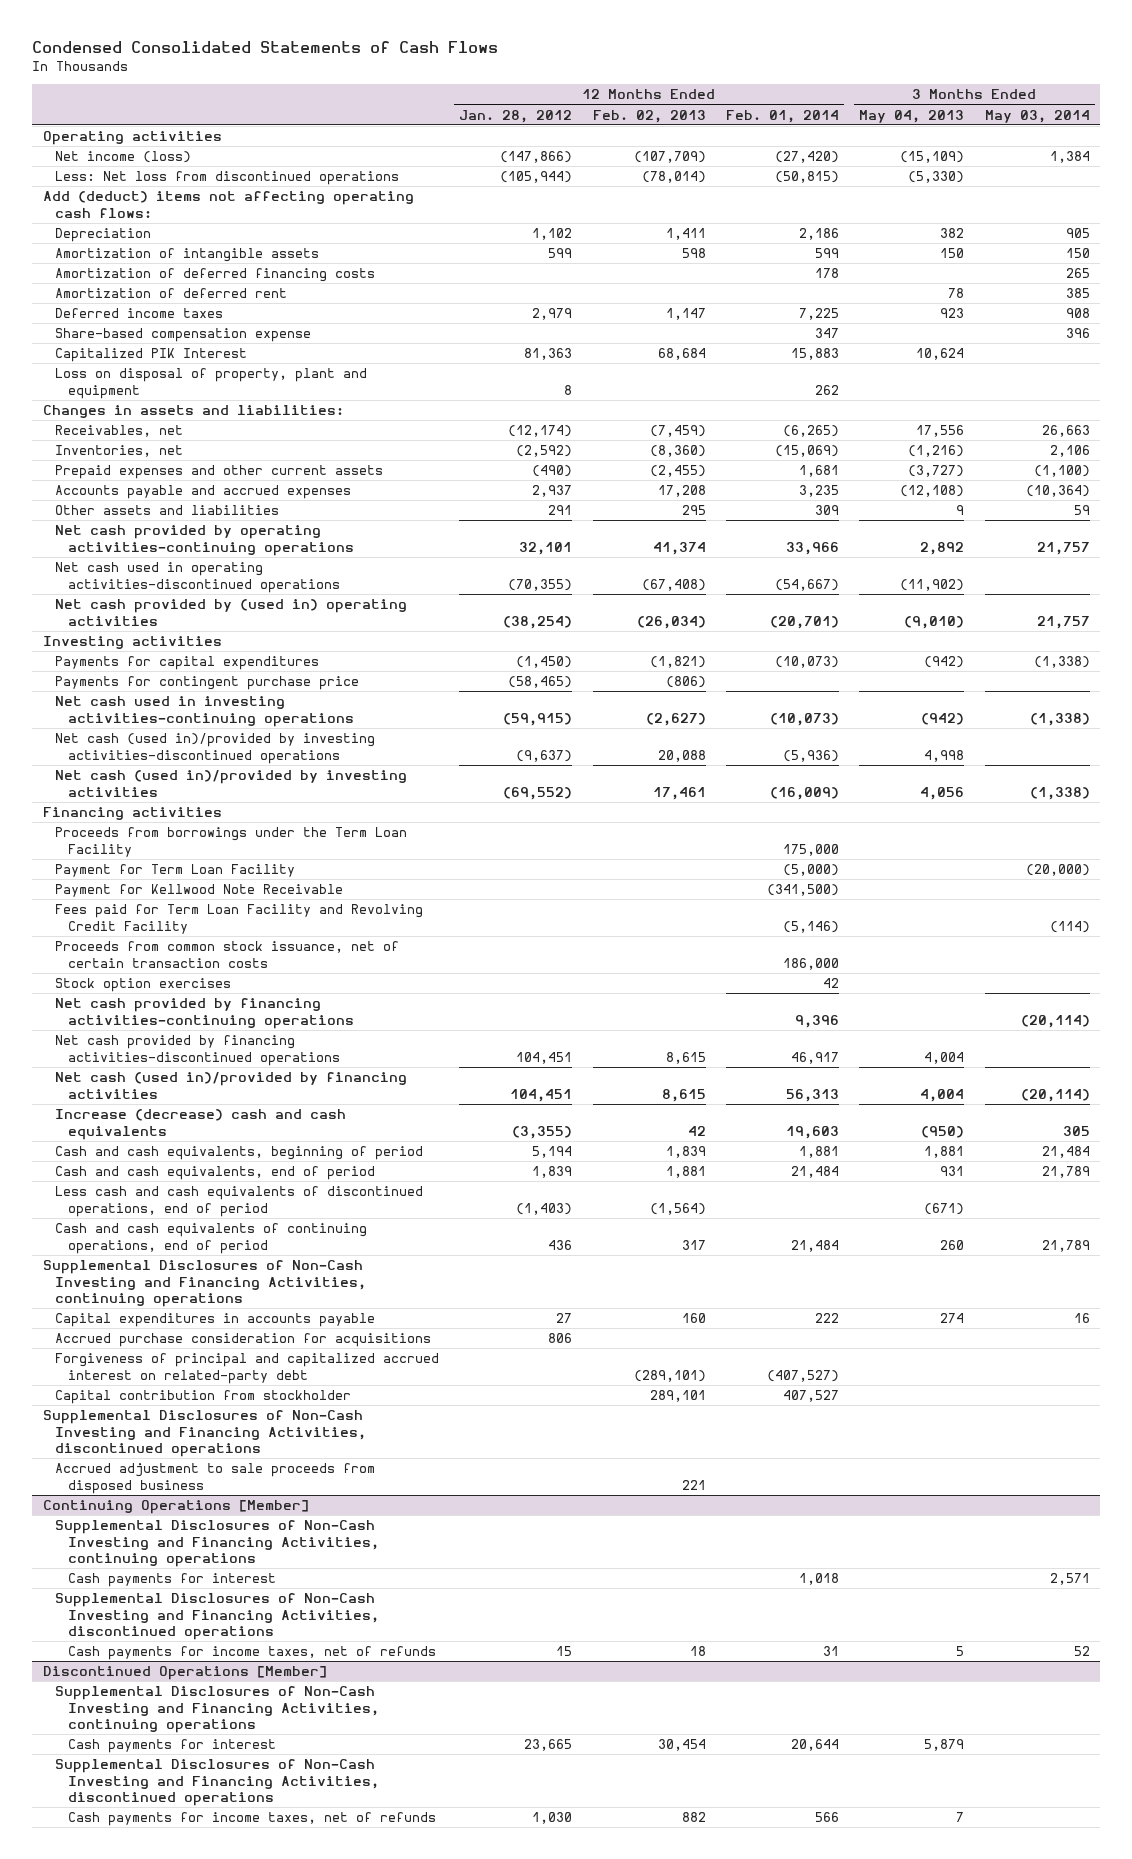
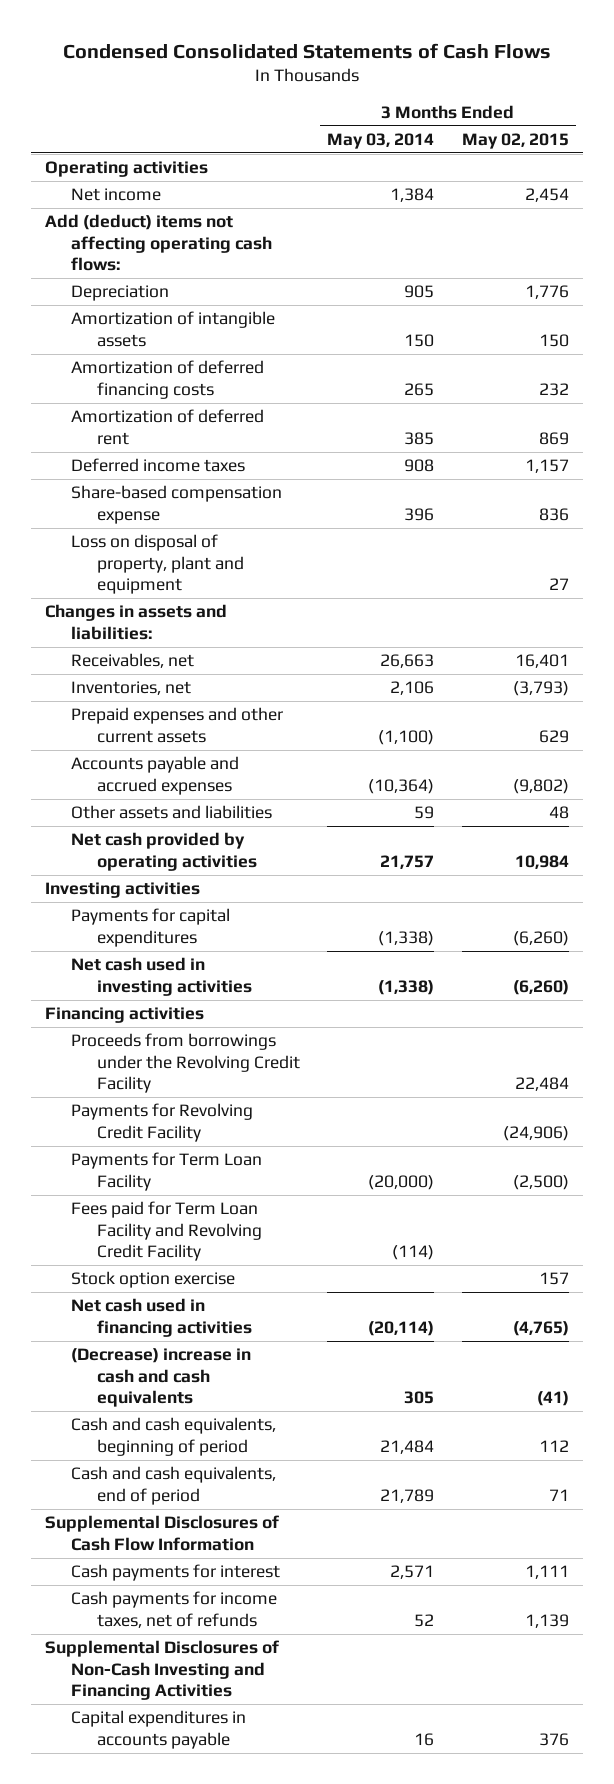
- | 12 Months Ended Jan. 28, 2012 | 12 Months Ended Feb. 02, 2013 | 12 Months Ended Feb. 01, 2014 | 3 Months Ended May 04, 2013 | 3 Months Ended May 03, 2014
+ | 3 Months Ended May 03, 2014 | 3 Months Ended May 02, 2015
- Net income (loss) | (147,866) | (107,709) | (27,420) | (15,109) | 1,384
- Less: Net loss from discontinued operations | (105,944) | (78,014) | (50,815) | (5,330) |
+ Net income | 1,384 | 2,454
- Capitalized PIK Interest | 81,363 | 68,684 | 15,883 | 10,624 |
- Net cash provided by operating activities-continuing operations | 32,101 | 41,374 | 33,966 | 2,892 | 21,757
- Net cash used in operating activities-discontinued operations | (70,355) | (67,408) | (54,667) | (11,902) |
- Net cash provided by (used in) operating activities | (38,254) | (26,034) | (20,701) | (9,010) | 21,757
+ Net cash provided by operating activities | 21,757 | 10,984
- Payments for contingent purchase price | (58,465) | (806) | | |
- Net cash used in investing activities-continuing operations | (59,915) | (2,627) | (10,073) | (942) | (1,338)
- Net cash (used in)/provided by investing activities-discontinued operations | (9,637) | 20,088 | (5,936) | 4,998 |
- Net cash (used in)/provided by investing activities | (69,552) | 17,461 | (16,009) | 4,056 | (1,338)
+ Net cash used in investing activities | (1,338) | (6,260)
- Proceeds from borrowings under the Term Loan Facility | | | 175,000 | |
- Payment for Term Loan Facility | | | (5,000) | | (20,000)
- Payment for Kellwood Note Receivable | | | (341,500) | |
+ Proceeds from borrowings under the Revolving Credit Facility | | 22,484
+ Payments for Revolving Credit Facility | | (24,906)
+ Payments for Term Loan Facility | (20,000) | (2,500)
- Proceeds from common stock issuance, net of certain transaction costs | | | 186,000 | |
- Stock option exercises | | | 42 | |
- Net cash provided by financing activities-continuing operations | | | 9,396 | | (20,114)
- Net cash provided by financing activities-discontinued operations | 104,451 | 8,615 | 46,917 | 4,004 |
- Net cash (used in)/provided by financing activities | 104,451 | 8,615 | 56,313 | 4,004 | (20,114)
- Increase (decrease) cash and cash equivalents | (3,355) | 42 | 19,603 | (950) | 305
+ Stock option exercise | | 157
+ Net cash used in financing activities | (20,114) | (4,765)
+ (Decrease) increase in cash and cash equivalents | 305 | (41)
- Less cash and cash equivalents of discontinued operations, end of period | (1,403) | (1,564) | | (671) |
- Cash and cash equivalents of continuing operations, end of period | 436 | 317 | 21,484 | 260 | 21,789
- Supplemental Disclosures of Non-Cash Investing and Financing Activities, continuing operations
- Accrued purchase consideration for acquisitions | 806 | | | |
- Forgiveness of principal and capitalized accrued interest on related-party debt | | (289,101) | (407,527) | |
- Capital contribution from stockholder | | 289,101 | 407,527 | |
- Supplemental Disclosures of Non-Cash Investing and Financing Activities, discontinued operations
- Accrued adjustment to sale proceeds from disposed business | | 221 | | |
- Continuing Operations [Member]
- Supplemental Disclosures of Non-Cash Investing and Financing Activities, continuing operations
+ Supplemental Disclosures of Cash Flow Information
- Supplemental Disclosures of Non-Cash Investing and Financing Activities, discontinued operations
- Discontinued Operations [Member]
- Supplemental Disclosures of Non-Cash Investing and Financing Activities, continuing operations
- Cash payments for interest | 23,665 | 30,454 | 20,644 | 5,879 |
- Supplemental Disclosures of Non-Cash Investing and Financing Activities, discontinued operations
- Cash payments for income taxes, net of refunds | 1,030 | 882 | 566 | 7 |
+ Supplemental Disclosures of Non-Cash Investing and Financing Activities
moved down: Capital expenditures in accounts payable | 16 | 376

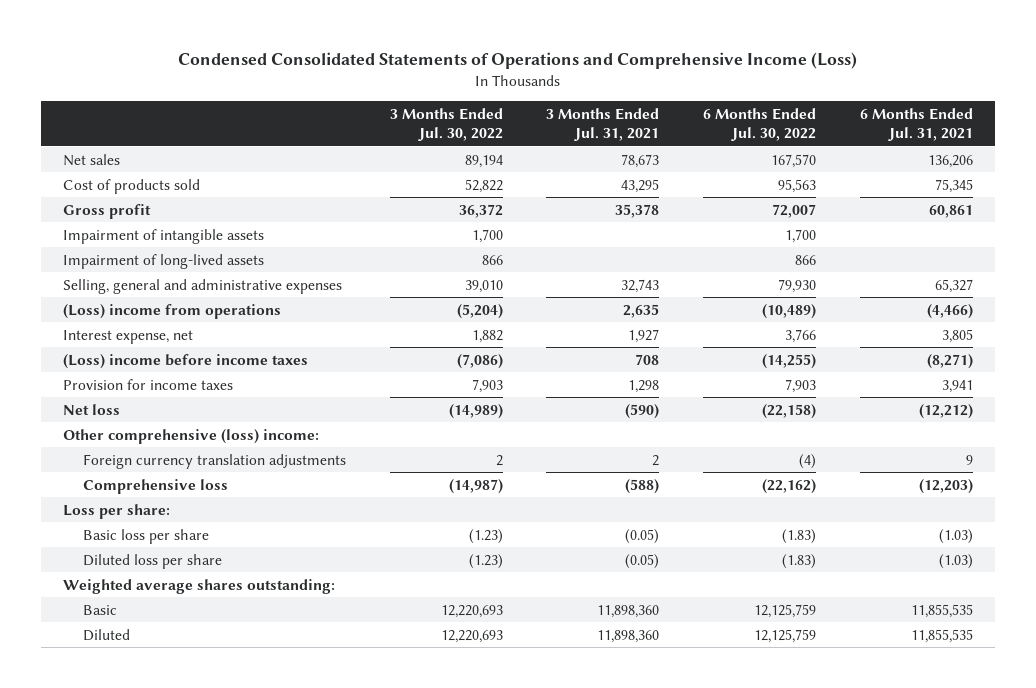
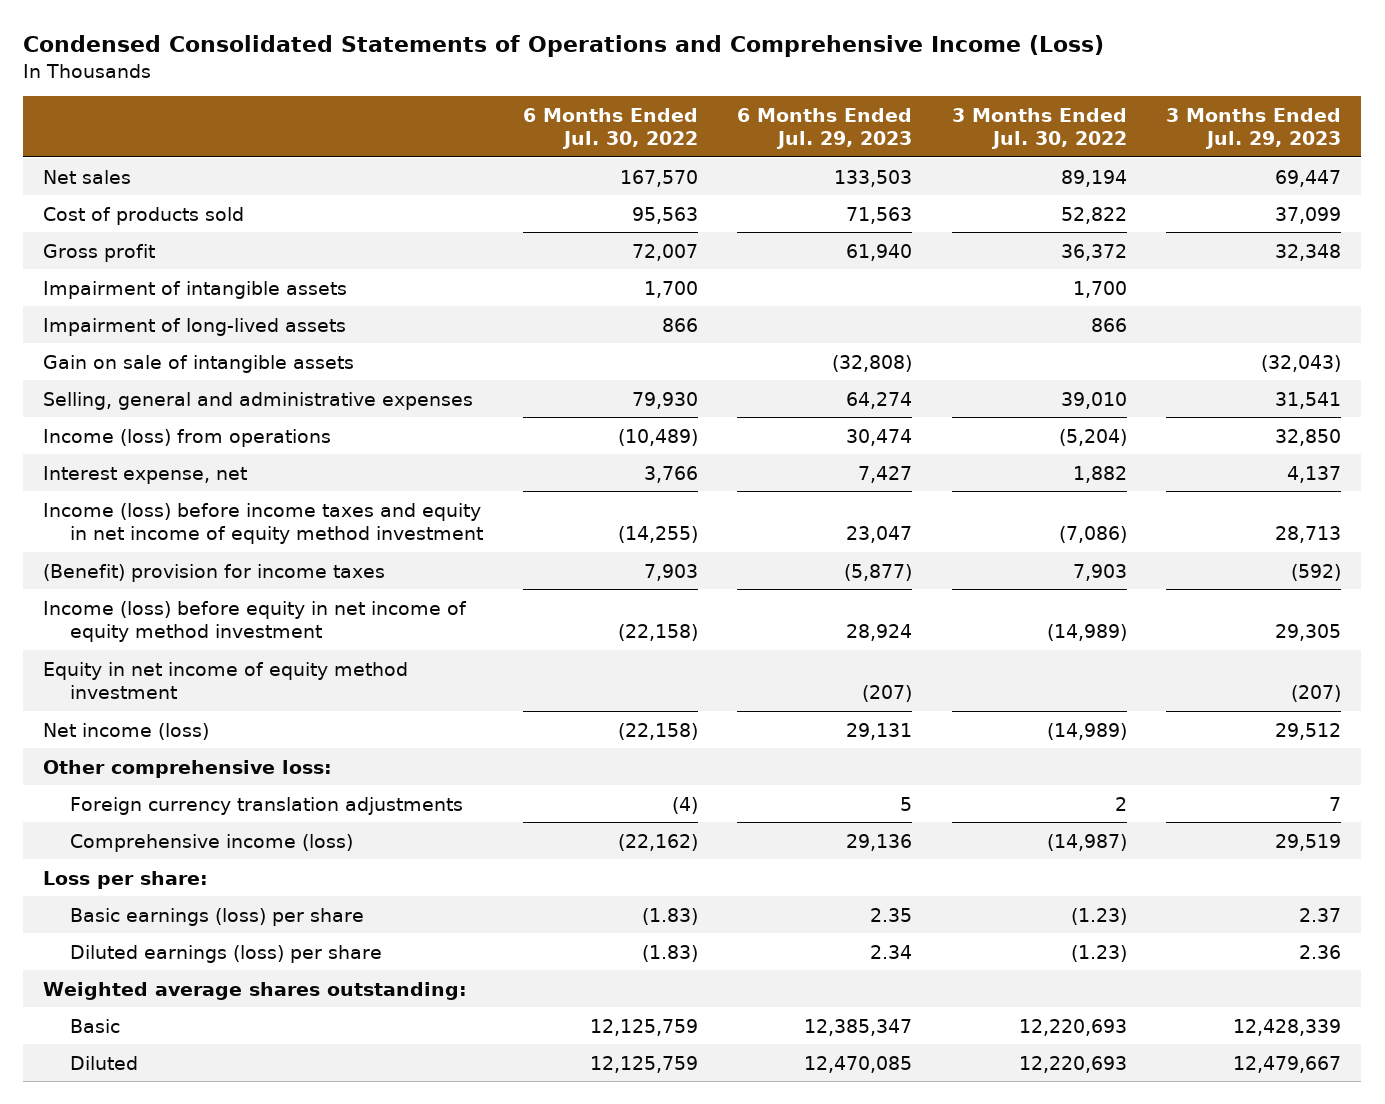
- | 3 Months Ended Jul. 30, 2022 | 3 Months Ended Jul. 31, 2021 | 6 Months Ended Jul. 30, 2022 | 6 Months Ended Jul. 31, 2021
+ | 6 Months Ended Jul. 30, 2022 | 6 Months Ended Jul. 29, 2023 | 3 Months Ended Jul. 30, 2022 | 3 Months Ended Jul. 29, 2023
+ Gain on sale of intangible assets | | (32,808) | | (32,043)
- (Loss) income from operations | (5,204) | 2,635 | (10,489) | (4,466)
+ Income (loss) from operations | (10,489) | 30,474 | (5,204) | 32,850
- (Loss) income before income taxes | (7,086) | 708 | (14,255) | (8,271)
- Provision for income taxes | 7,903 | 1,298 | 7,903 | 3,941
- Net loss | (14,989) | (590) | (22,158) | (12,212)
- Other comprehensive (loss) income:
+ Income (loss) before income taxes and equity in net income of equity method investment | (14,255) | 23,047 | (7,086) | 28,713
+ (Benefit) provision for income taxes | 7,903 | (5,877) | 7,903 | (592)
+ Income (loss) before equity in net income of equity method investment | (22,158) | 28,924 | (14,989) | 29,305
+ Equity in net income of equity method investment | | (207) | | (207)
+ Net income (loss) | (22,158) | 29,131 | (14,989) | 29,512
+ Other comprehensive loss:
- Comprehensive loss | (14,987) | (588) | (22,162) | (12,203)
+ Comprehensive income (loss) | (22,162) | 29,136 | (14,987) | 29,519
- Basic loss per share | (1.23) | (0.05) | (1.83) | (1.03)
- Diluted loss per share | (1.23) | (0.05) | (1.83) | (1.03)
+ Basic earnings (loss) per share | (1.83) | 2.35 | (1.23) | 2.37
+ Diluted earnings (loss) per share | (1.83) | 2.34 | (1.23) | 2.36

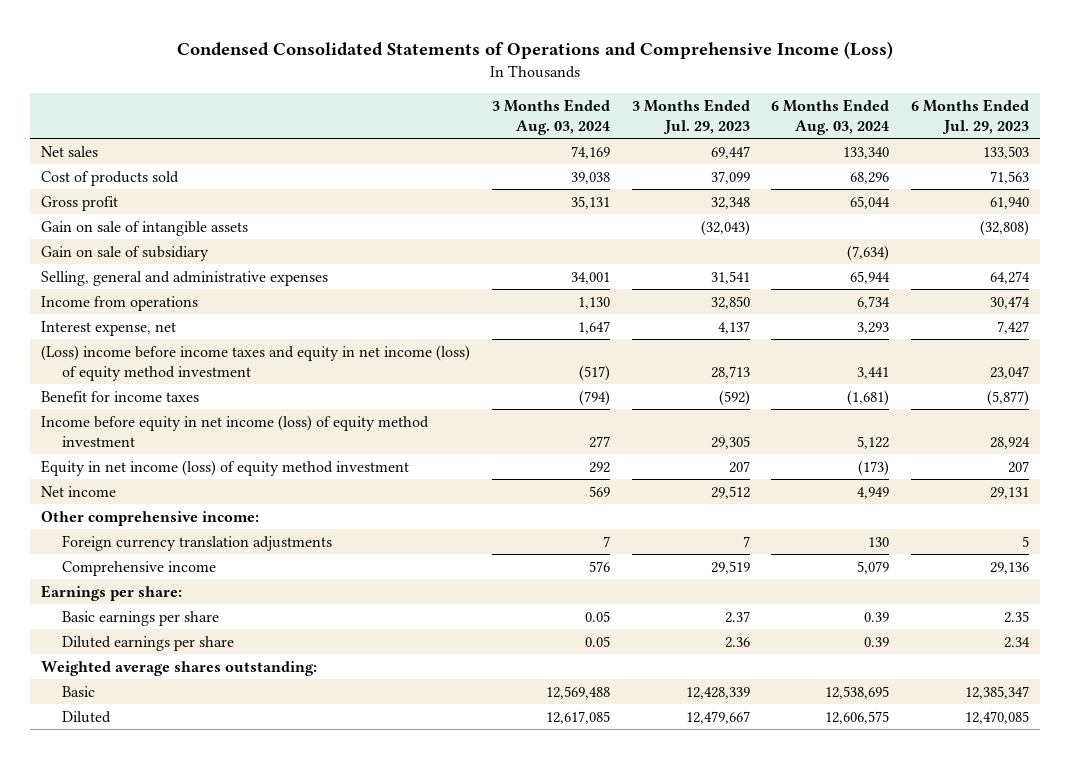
- | 6 Months Ended Jul. 30, 2022 | 6 Months Ended Jul. 29, 2023 | 3 Months Ended Jul. 30, 2022 | 3 Months Ended Jul. 29, 2023
+ | 3 Months Ended Aug. 03, 2024 | 3 Months Ended Jul. 29, 2023 | 6 Months Ended Aug. 03, 2024 | 6 Months Ended Jul. 29, 2023
- Impairment of intangible assets | 1,700 | | 1,700 |
- Impairment of long-lived assets | 866 | | 866 |
+ Gain on sale of subsidiary | | | (7,634) |
- Income (loss) from operations | (10,489) | 30,474 | (5,204) | 32,850
+ Income from operations | 1,130 | 32,850 | 6,734 | 30,474
- Income (loss) before income taxes and equity in net income of equity method investment | (14,255) | 23,047 | (7,086) | 28,713
- (Benefit) provision for income taxes | 7,903 | (5,877) | 7,903 | (592)
- Income (loss) before equity in net income of equity method investment | (22,158) | 28,924 | (14,989) | 29,305
- Equity in net income of equity method investment | | (207) | | (207)
- Net income (loss) | (22,158) | 29,131 | (14,989) | 29,512
- Other comprehensive loss:
+ (Loss) income before income taxes and equity in net income (loss) of equity method investment | (517) | 28,713 | 3,441 | 23,047
+ Benefit for income taxes | (794) | (592) | (1,681) | (5,877)
+ Income before equity in net income (loss) of equity method investment | 277 | 29,305 | 5,122 | 28,924
+ Equity in net income (loss) of equity method investment | 292 | 207 | (173) | 207
+ Net income | 569 | 29,512 | 4,949 | 29,131
+ Other comprehensive income:
- Comprehensive income (loss) | (22,162) | 29,136 | (14,987) | 29,519
- Loss per share:
- Basic earnings (loss) per share | (1.83) | 2.35 | (1.23) | 2.37
- Diluted earnings (loss) per share | (1.83) | 2.34 | (1.23) | 2.36
+ Comprehensive income | 576 | 29,519 | 5,079 | 29,136
+ Earnings per share:
+ Basic earnings per share | 0.05 | 2.37 | 0.39 | 2.35
+ Diluted earnings per share | 0.05 | 2.36 | 0.39 | 2.34

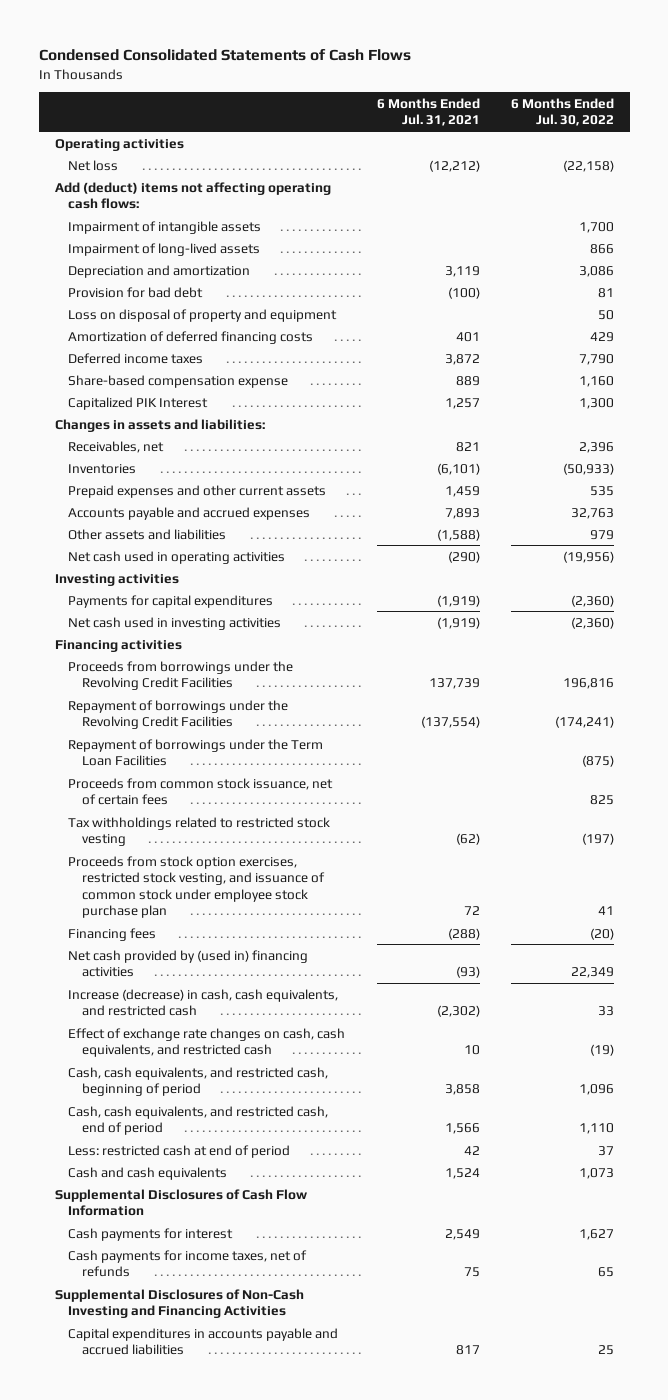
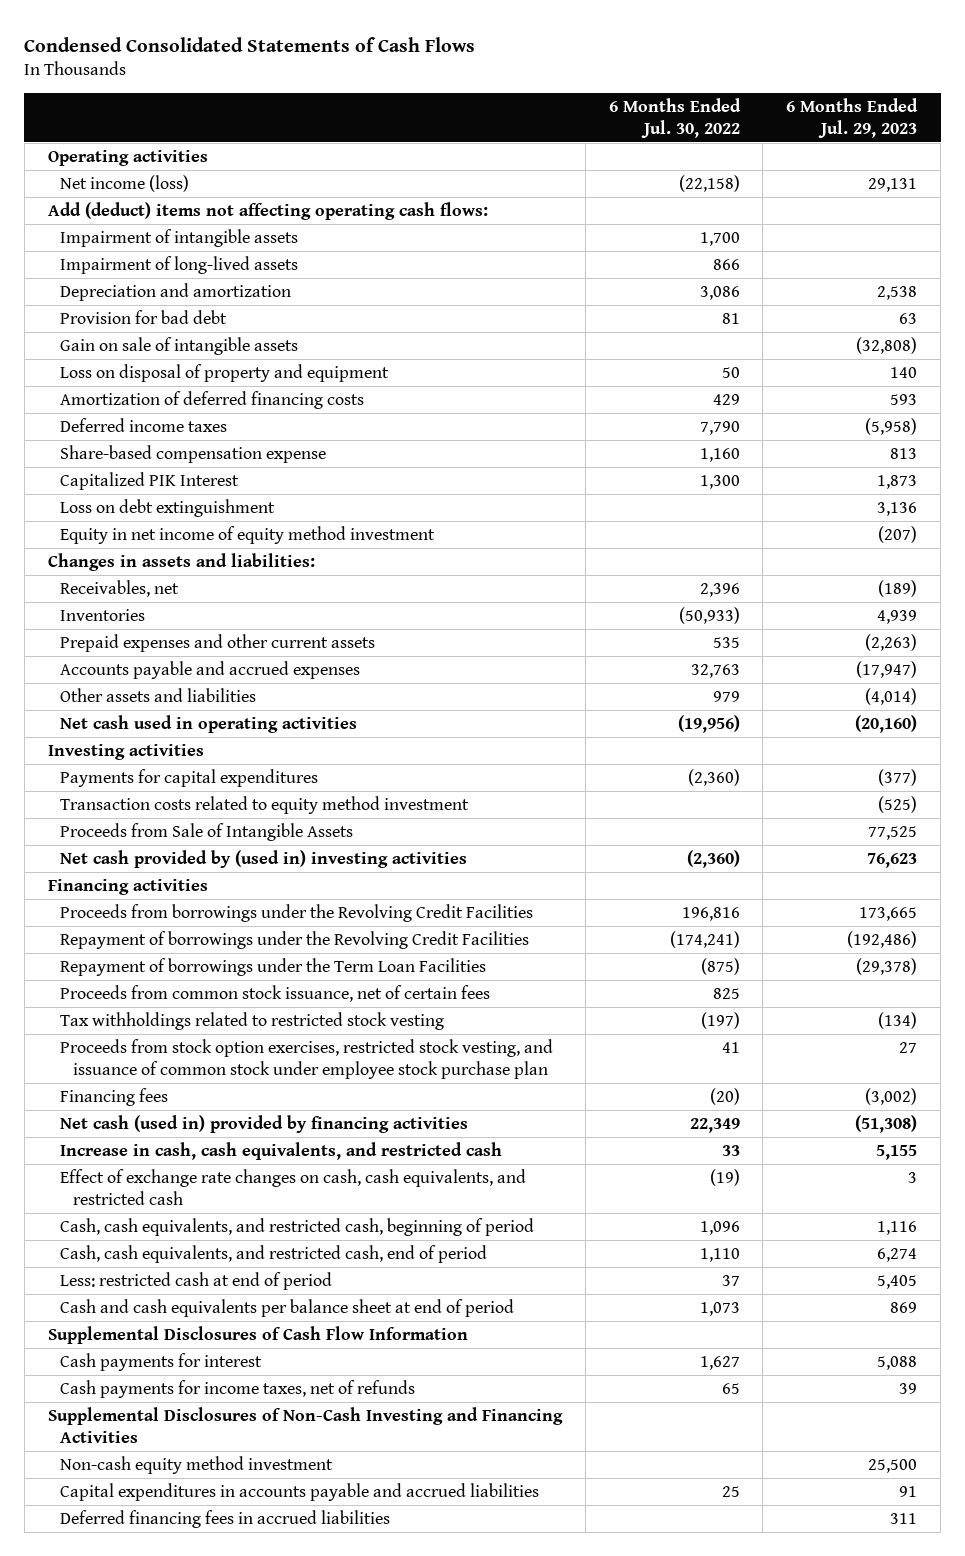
- | 6 Months Ended Jul. 31, 2021 | 6 Months Ended Jul. 30, 2022
+ | 6 Months Ended Jul. 30, 2022 | 6 Months Ended Jul. 29, 2023
- Net loss | (12,212) | (22,158)
+ Net income (loss) | (22,158) | 29,131
+ Gain on sale of intangible assets | | (32,808)
+ Loss on debt extinguishment | | 3,136
+ Equity in net income of equity method investment | | (207)
- Net cash used in investing activities | (1,919) | (2,360)
+ Transaction costs related to equity method investment | | (525)
+ Proceeds from Sale of Intangible Assets | | 77,525
+ Net cash provided by (used in) investing activities | (2,360) | 76,623
- Net cash provided by (used in) financing activities | (93) | 22,349
- Increase (decrease) in cash, cash equivalents, and restricted cash | (2,302) | 33
+ Net cash (used in) provided by financing activities | 22,349 | (51,308)
+ Increase in cash, cash equivalents, and restricted cash | 33 | 5,155
- Cash and cash equivalents | 1,524 | 1,073
+ Cash and cash equivalents per balance sheet at end of period | 1,073 | 869
+ Non-cash equity method investment | | 25,500
+ Deferred financing fees in accrued liabilities | | 311

